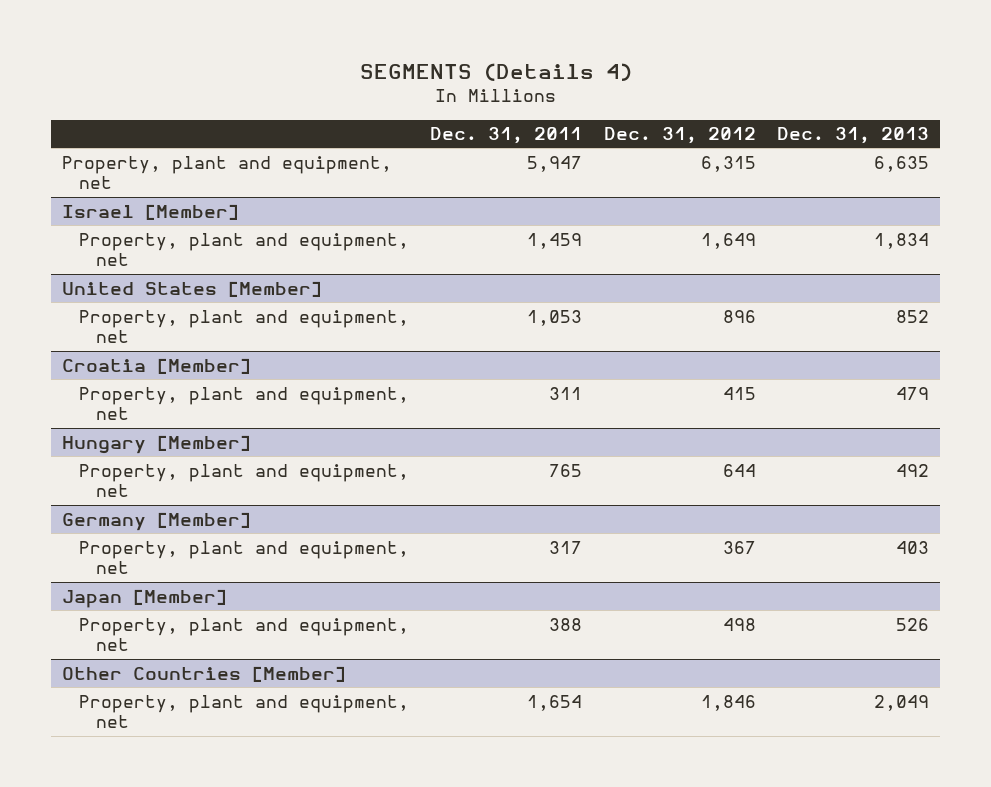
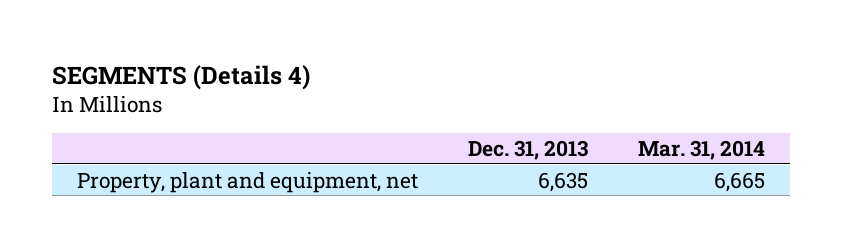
- | Dec. 31, 2011 | Dec. 31, 2012 | Dec. 31, 2013
+ | Dec. 31, 2013 | Mar. 31, 2014
- Israel [Member]
- Property, plant and equipment, net | 1,459 | 1,649 | 1,834
- United States [Member]
- Property, plant and equipment, net | 1,053 | 896 | 852
- Croatia [Member]
- Property, plant and equipment, net | 311 | 415 | 479
- Hungary [Member]
- Property, plant and equipment, net | 765 | 644 | 492
- Germany [Member]
- Property, plant and equipment, net | 317 | 367 | 403
- Japan [Member]
- Property, plant and equipment, net | 388 | 498 | 526
- Other Countries [Member]
- Property, plant and equipment, net | 1,654 | 1,846 | 2,049

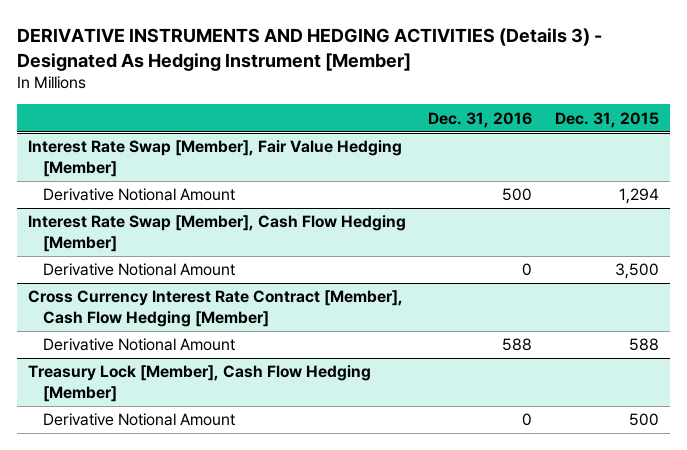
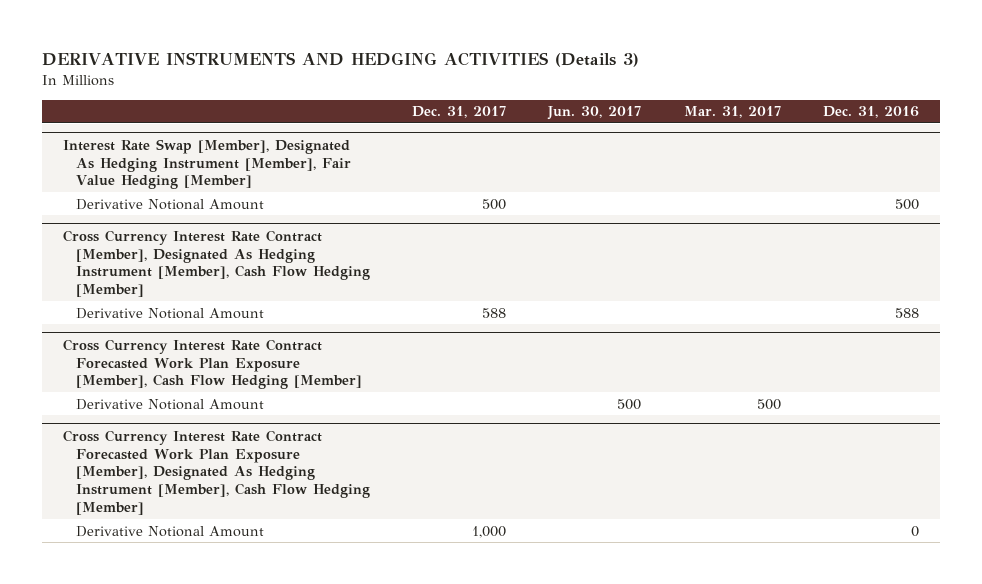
- DERIVATIVE INSTRUMENTS AND HEDGING ACTIVITIES (Details 3) - Designated As Hedging Instrument [Member]
+ DERIVATIVE INSTRUMENTS AND HEDGING ACTIVITIES (Details 3)
- | Dec. 31, 2016 | Dec. 31, 2015
+ | Dec. 31, 2017 | Jun. 30, 2017 | Mar. 31, 2017 | Dec. 31, 2016
- Interest Rate Swap [Member], Fair Value Hedging [Member]
+ Interest Rate Swap [Member], Designated As Hedging Instrument [Member], Fair Value Hedging [Member]
- Interest Rate Swap [Member], Cash Flow Hedging [Member]
- Derivative Notional Amount | 0 | 3,500
- Cross Currency Interest Rate Contract [Member], Cash Flow Hedging [Member]
+ Cross Currency Interest Rate Contract [Member], Designated As Hedging Instrument [Member], Cash Flow Hedging [Member]
- Treasury Lock [Member], Cash Flow Hedging [Member]
+ Cross Currency Interest Rate Contract Forecasted Work Plan Exposure [Member], Cash Flow Hedging [Member]
+ Derivative Notional Amount | | 500 | 500 |
+ Cross Currency Interest Rate Contract Forecasted Work Plan Exposure [Member], Designated As Hedging Instrument [Member], Cash Flow Hedging [Member]

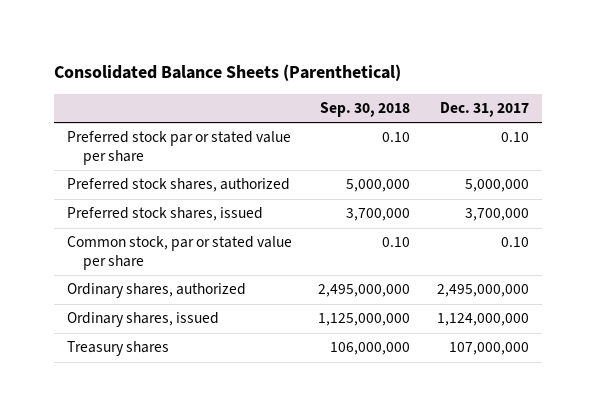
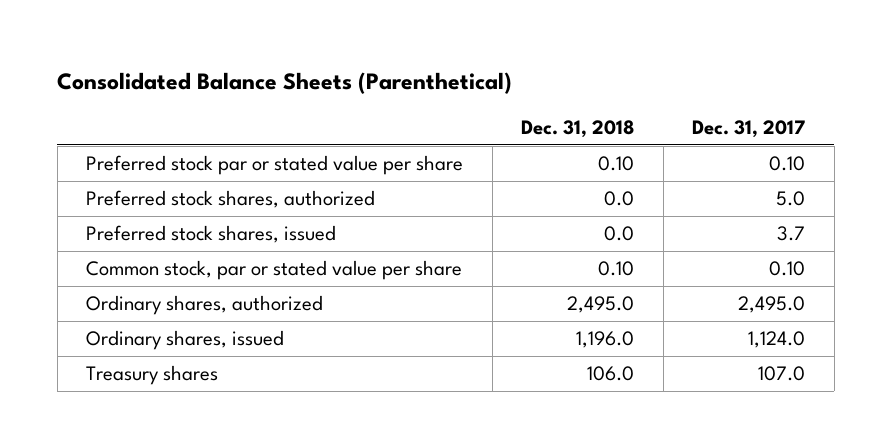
- | Sep. 30, 2018 | Dec. 31, 2017
+ | Dec. 31, 2018 | Dec. 31, 2017
- Preferred stock shares, authorized | 5,000,000 | 5,000,000
- Preferred stock shares, issued | 3,700,000 | 3,700,000
+ Preferred stock shares, authorized | 0.0 | 5.0
+ Preferred stock shares, issued | 0.0 | 3.7
- Ordinary shares, authorized | 2,495,000,000 | 2,495,000,000
- Ordinary shares, issued | 1,125,000,000 | 1,124,000,000
- Treasury shares | 106,000,000 | 107,000,000
+ Ordinary shares, authorized | 2,495.0 | 2,495.0
+ Ordinary shares, issued | 1,196.0 | 1,124.0
+ Treasury shares | 106.0 | 107.0

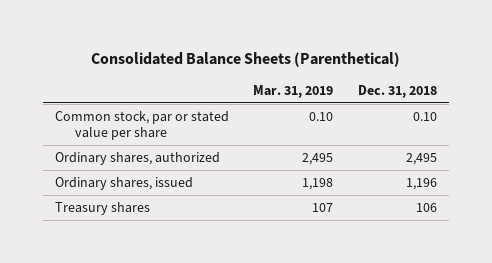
- | Dec. 31, 2018 | Dec. 31, 2017
+ | Mar. 31, 2019 | Dec. 31, 2018
- Preferred stock par or stated value per share | 0.10 | 0.10
- Preferred stock shares, authorized | 0.0 | 5.0
- Preferred stock shares, issued | 0.0 | 3.7
- Ordinary shares, authorized | 2,495.0 | 2,495.0
- Ordinary shares, issued | 1,196.0 | 1,124.0
- Treasury shares | 106.0 | 107.0
+ Ordinary shares, authorized | 2,495 | 2,495
+ Ordinary shares, issued | 1,198 | 1,196
+ Treasury shares | 107 | 106

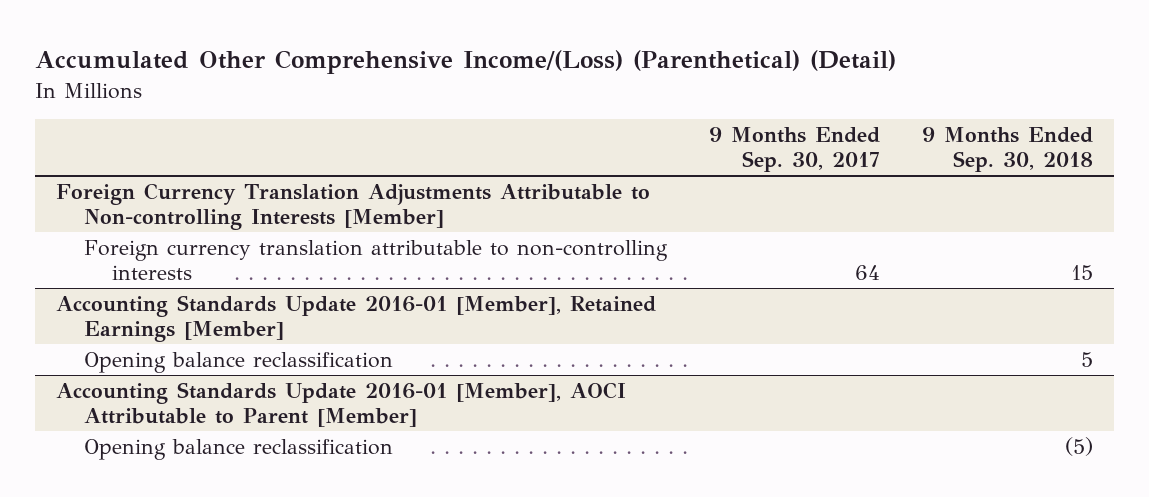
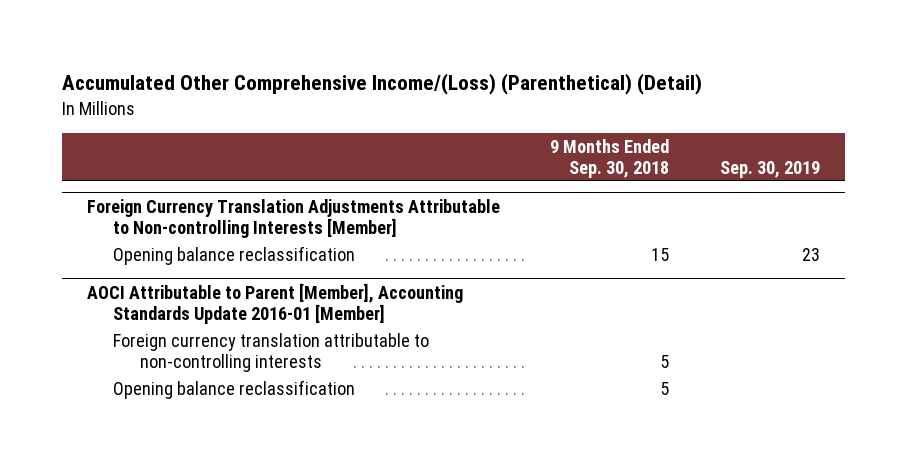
- | 9 Months Ended Sep. 30, 2017 | 9 Months Ended Sep. 30, 2018
+ | 9 Months Ended Sep. 30, 2018 | Sep. 30, 2019
@ Foreign Currency Translation Adjustments Attributable to Non-controlling Interests [Member]
- Foreign currency translation attributable to non-controlling interests | 64 | 15
- Accounting Standards Update 2016-01 [Member], Retained Earnings [Member]
@ Foreign Currency Translation Adjustments Attributable to Non-controlling Interests [Member]
+ Opening balance reclassification | 15 | 23
+ AOCI Attributable to Parent [Member], Accounting Standards Update 2016-01 [Member]
+ Foreign currency translation attributable to non-controlling interests | 5 |
- Accounting Standards Update 2016-01 [Member], AOCI Attributable to Parent [Member]
- Opening balance reclassification | | (5)

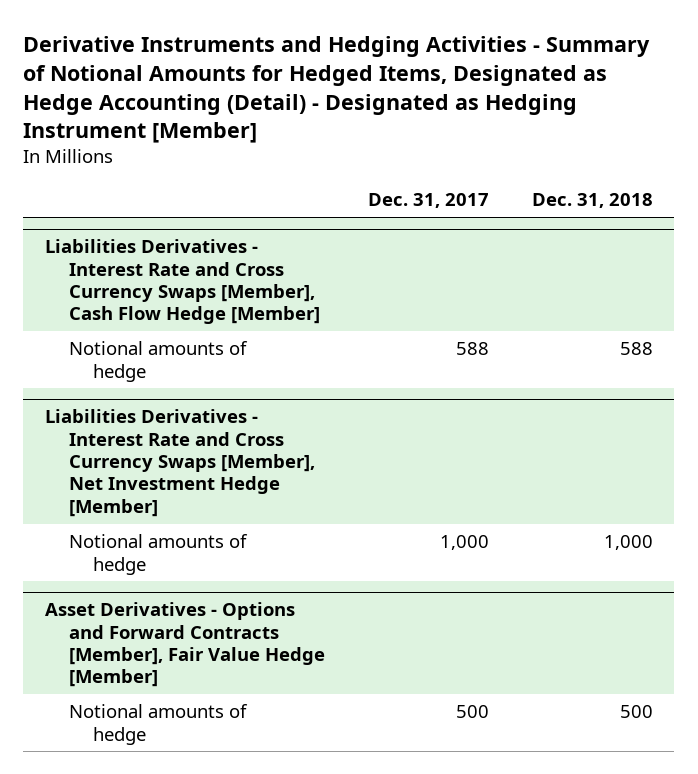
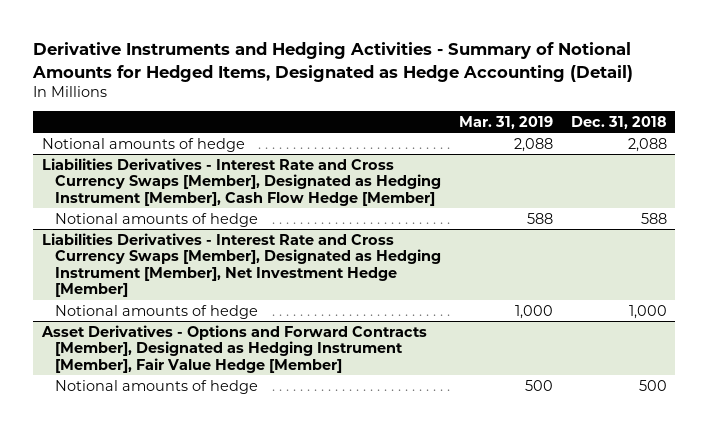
- Derivative Instruments and Hedging Activities - Summary of Notional Amounts for Hedged Items, Designated as Hedge Accounting (Detail) - Designated as Hedging Instrument [Member]
+ Derivative Instruments and Hedging Activities - Summary of Notional Amounts for Hedged Items, Designated as Hedge Accounting (Detail)
- | Dec. 31, 2017 | Dec. 31, 2018
+ | Mar. 31, 2019 | Dec. 31, 2018
- Liabilities Derivatives - Interest Rate and Cross Currency Swaps [Member], Cash Flow Hedge [Member]
+ Notional amounts of hedge | 2,088 | 2,088
+ Liabilities Derivatives - Interest Rate and Cross Currency Swaps [Member], Designated as Hedging Instrument [Member], Cash Flow Hedge [Member]
- Liabilities Derivatives - Interest Rate and Cross Currency Swaps [Member], Net Investment Hedge [Member]
+ Liabilities Derivatives - Interest Rate and Cross Currency Swaps [Member], Designated as Hedging Instrument [Member], Net Investment Hedge [Member]
- Asset Derivatives - Options and Forward Contracts [Member], Fair Value Hedge [Member]
+ Asset Derivatives - Options and Forward Contracts [Member], Designated as Hedging Instrument [Member], Fair Value Hedge [Member]

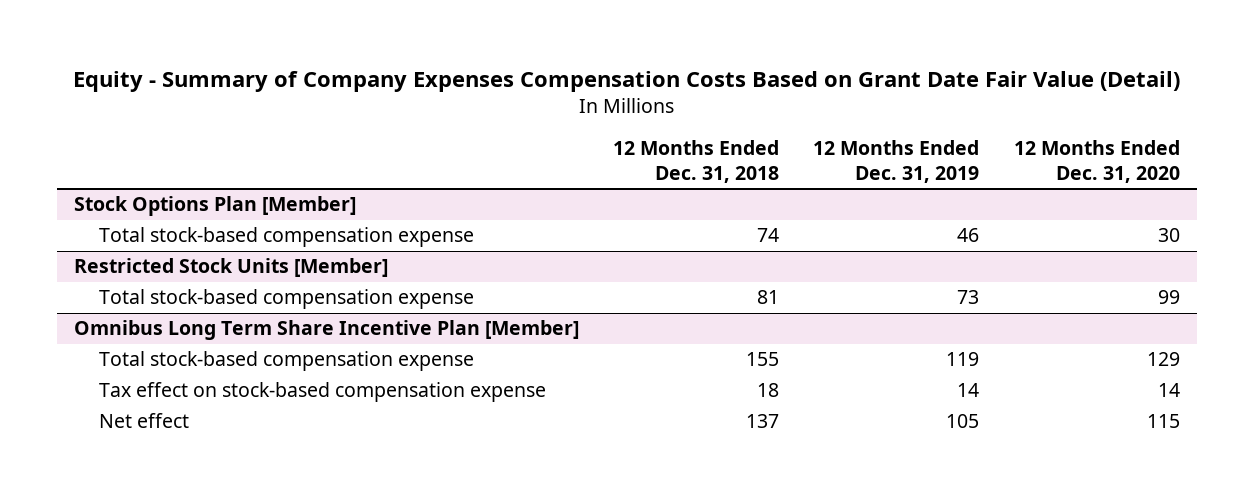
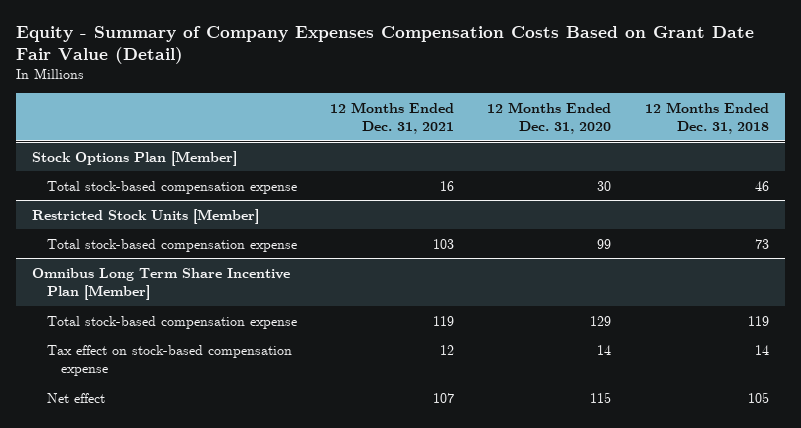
- | 12 Months Ended Dec. 31, 2018 | 12 Months Ended Dec. 31, 2019 | 12 Months Ended Dec. 31, 2020
+ | 12 Months Ended Dec. 31, 2021 | 12 Months Ended Dec. 31, 2020 | 12 Months Ended Dec. 31, 2018
@ Stock Options Plan [Member]
- Total stock-based compensation expense | 74 | 46 | 30
+ Total stock-based compensation expense | 16 | 30 | 46
@ Restricted Stock Units [Member]
- Total stock-based compensation expense | 81 | 73 | 99
+ Total stock-based compensation expense | 103 | 99 | 73
@ Omnibus Long Term Share Incentive Plan [Member]
- Total stock-based compensation expense | 155 | 119 | 129
- Tax effect on stock-based compensation expense | 18 | 14 | 14
- Net effect | 137 | 105 | 115
+ Total stock-based compensation expense | 119 | 129 | 119
+ Tax effect on stock-based compensation expense | 12 | 14 | 14
+ Net effect | 107 | 115 | 105

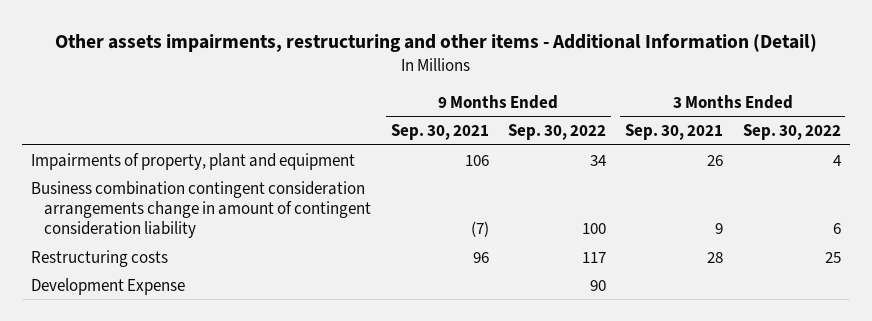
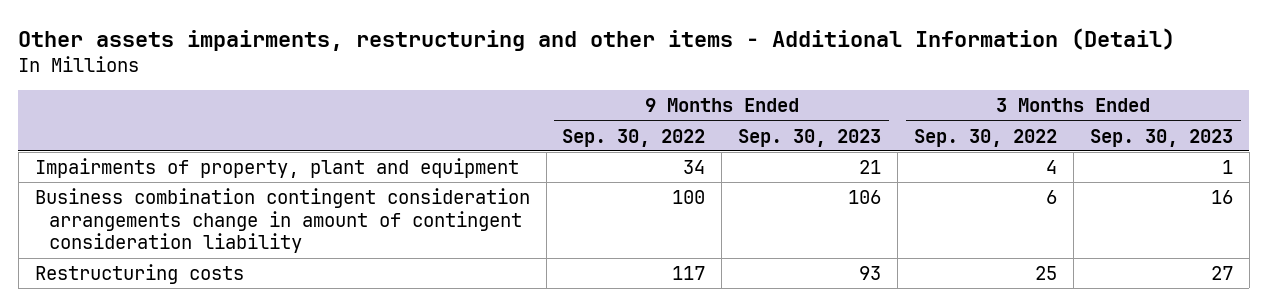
- | 9 Months Ended Sep. 30, 2021 | 9 Months Ended Sep. 30, 2022 | 3 Months Ended Sep. 30, 2021 | 3 Months Ended Sep. 30, 2022
+ | 9 Months Ended Sep. 30, 2022 | 9 Months Ended Sep. 30, 2023 | 3 Months Ended Sep. 30, 2022 | 3 Months Ended Sep. 30, 2023
- Development Expense | | 90 | |

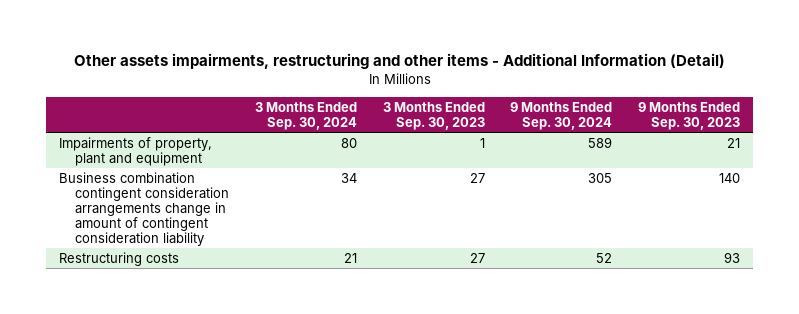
- | 9 Months Ended Sep. 30, 2022 | 9 Months Ended Sep. 30, 2023 | 3 Months Ended Sep. 30, 2022 | 3 Months Ended Sep. 30, 2023
+ | 3 Months Ended Sep. 30, 2024 | 3 Months Ended Sep. 30, 2023 | 9 Months Ended Sep. 30, 2024 | 9 Months Ended Sep. 30, 2023
- Business combination contingent consideration arrangements change in amount of contingent consideration liability | 100 | 106 | 6 | 16
+ Business combination contingent consideration arrangements change in amount of contingent consideration liability | 34 | 27 | 305 | 140

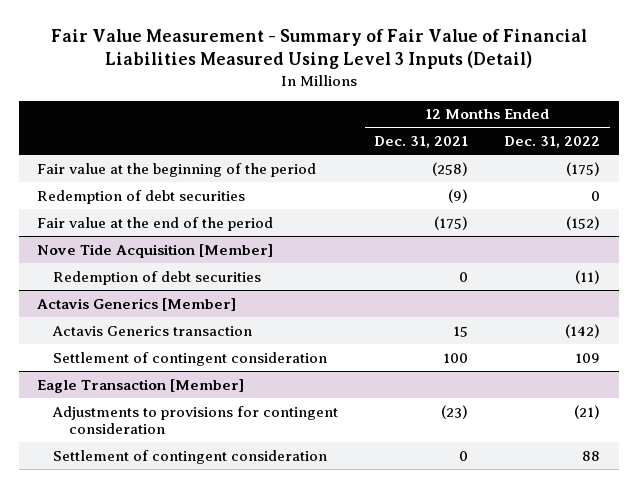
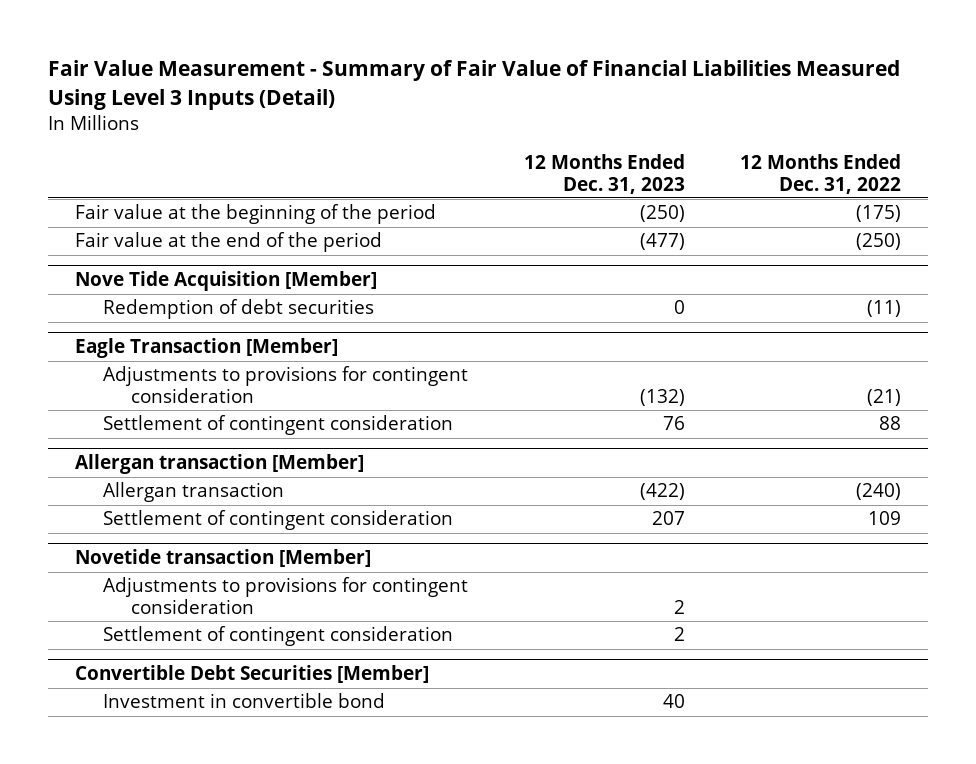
- | 12 Months Ended Dec. 31, 2021 | 12 Months Ended Dec. 31, 2022
+ | 12 Months Ended Dec. 31, 2023 | 12 Months Ended Dec. 31, 2022
- Redemption of debt securities | (9) | 0
- Fair value at the end of the period | (175) | (152)
+ Fair value at the end of the period | (477) | (250)
- Actavis Generics [Member]
- Actavis Generics transaction | 15 | (142)
- Settlement of contingent consideration | 100 | 109
+ Allergan transaction [Member]
+ Allergan transaction | (422) | (240)
+ Settlement of contingent consideration | 207 | 109
+ Novetide transaction [Member]
+ Adjustments to provisions for contingent consideration | 2 |
+ Settlement of contingent consideration | 2 |
+ Convertible Debt Securities [Member]
+ Investment in convertible bond | 40 |

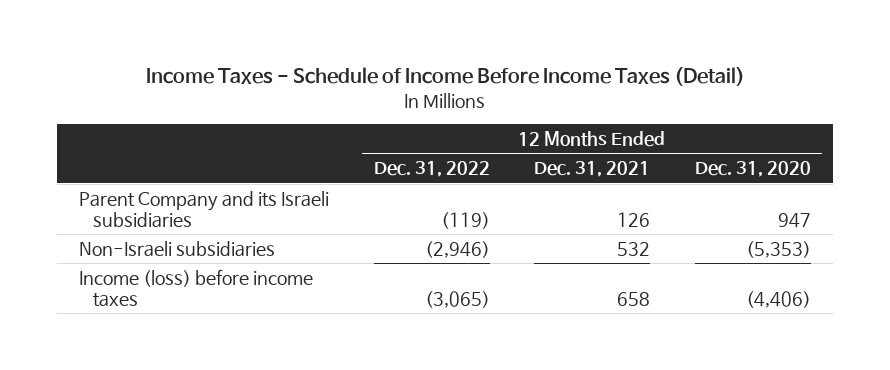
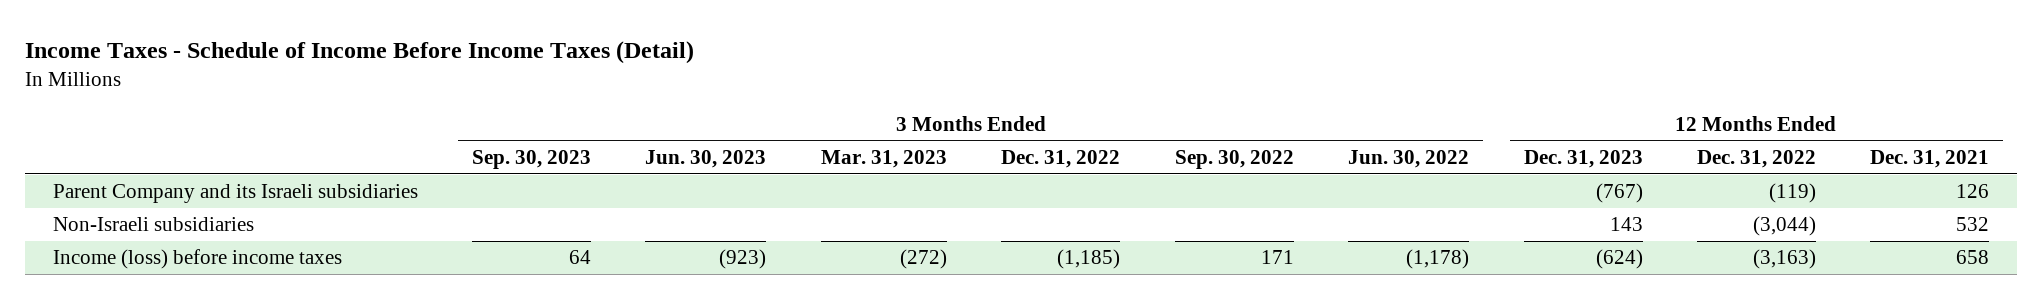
- | 12 Months Ended Dec. 31, 2022 | 12 Months Ended Dec. 31, 2021 | 12 Months Ended Dec. 31, 2020
+ | 3 Months Ended Sep. 30, 2023 | 3 Months Ended Jun. 30, 2023 | 3 Months Ended Mar. 31, 2023 | 3 Months Ended Dec. 31, 2022 | 3 Months Ended Sep. 30, 2022 | 3 Months Ended Jun. 30, 2022 | 12 Months Ended Dec. 31, 2023 | 12 Months Ended Dec. 31, 2022 | 12 Months Ended Dec. 31, 2021
- Non-Israeli subsidiaries | (2,946) | 532 | (5,353)
- Income (loss) before income taxes | (3,065) | 658 | (4,406)
+ Non-Israeli subsidiaries | | | | | | | 143 | (3,044) | 532
+ Income (loss) before income taxes | 64 | (923) | (272) | (1,185) | 171 | (1,178) | (624) | (3,163) | 658

